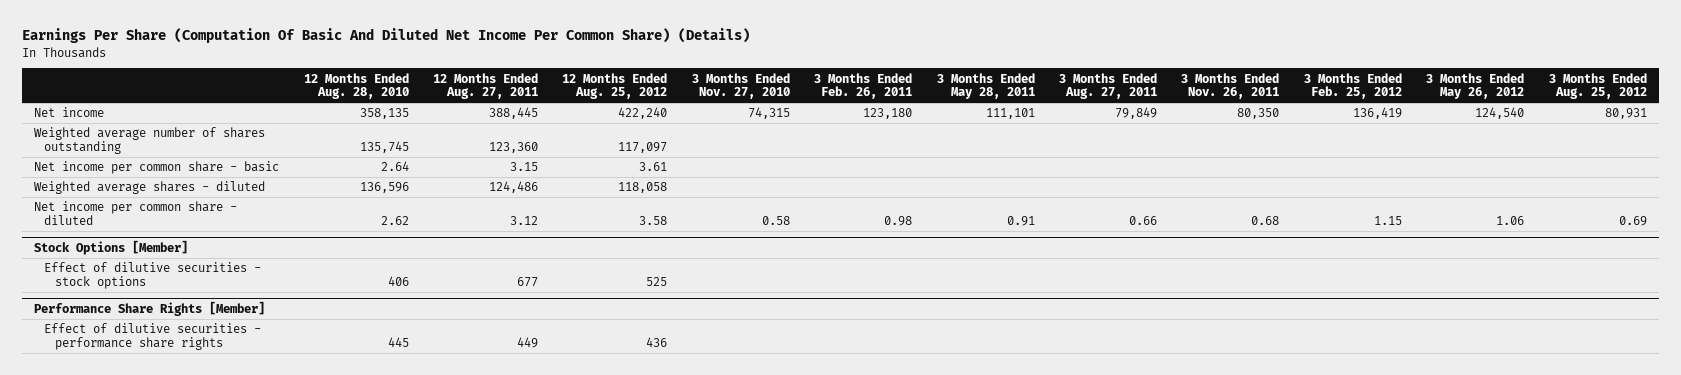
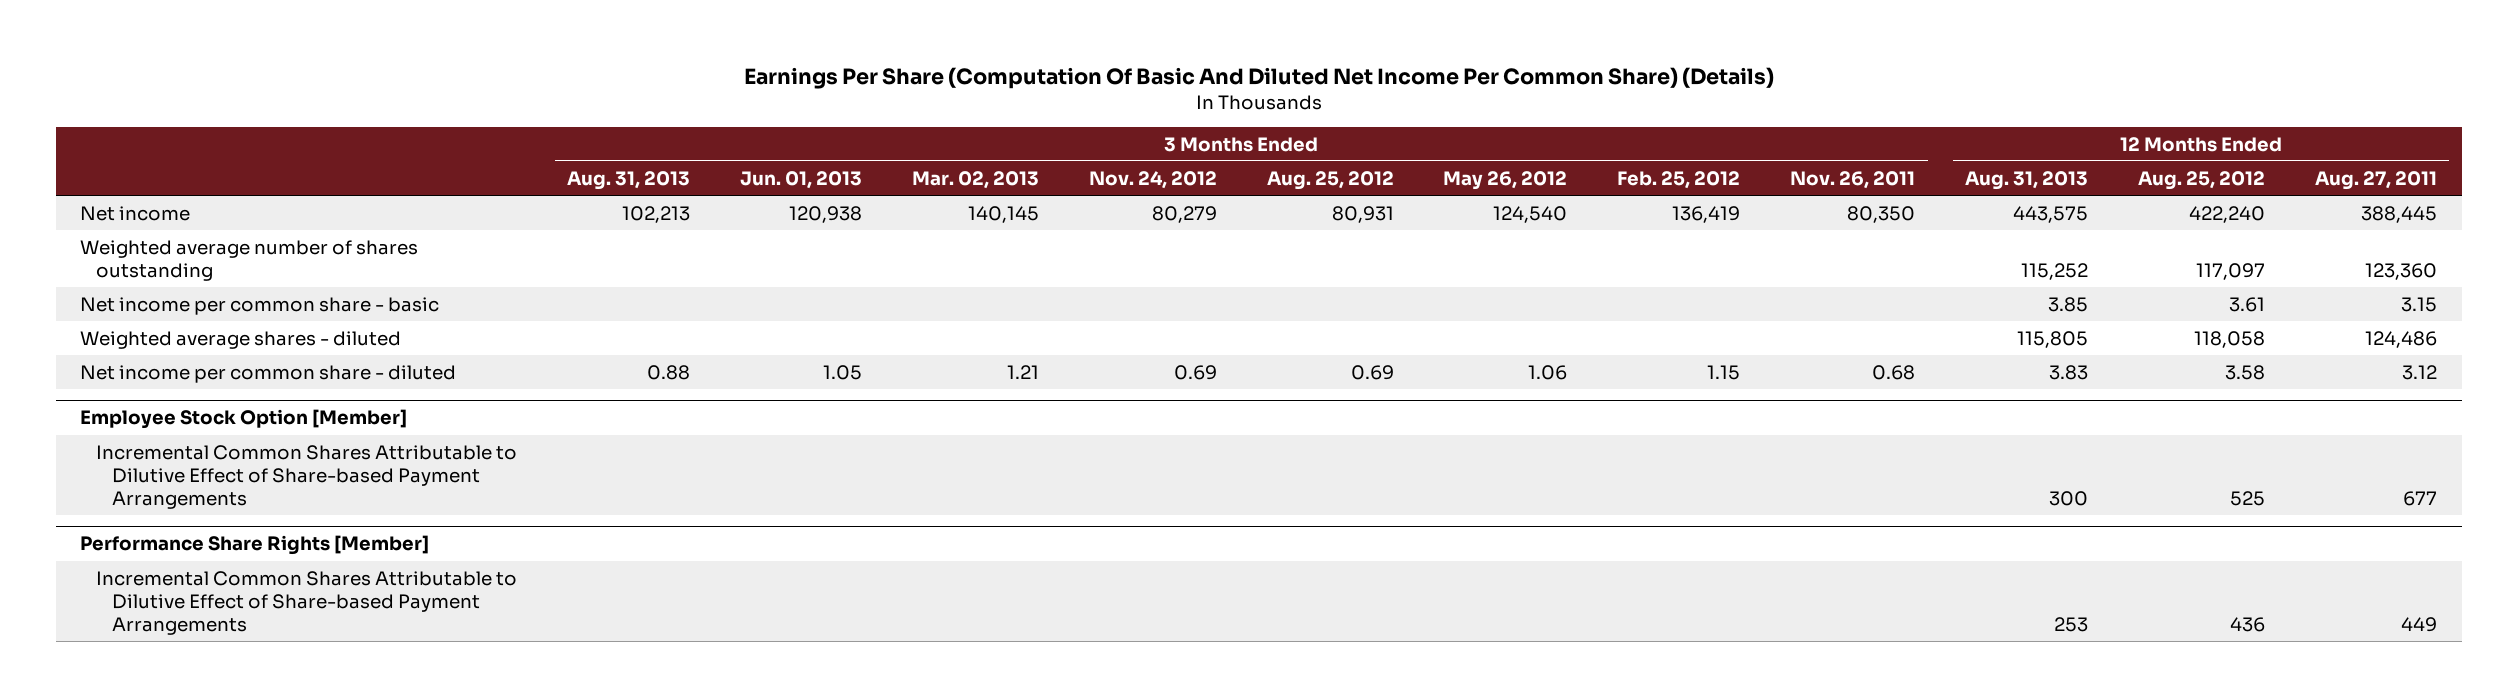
- | 12 Months Ended Aug. 28, 2010 | 12 Months Ended Aug. 27, 2011 | 12 Months Ended Aug. 25, 2012 | 3 Months Ended Nov. 27, 2010 | 3 Months Ended Feb. 26, 2011 | 3 Months Ended May 28, 2011 | 3 Months Ended Aug. 27, 2011 | 3 Months Ended Nov. 26, 2011 | 3 Months Ended Feb. 25, 2012 | 3 Months Ended May 26, 2012 | 3 Months Ended Aug. 25, 2012
+ | 3 Months Ended Aug. 31, 2013 | 3 Months Ended Jun. 01, 2013 | 3 Months Ended Mar. 02, 2013 | 3 Months Ended Nov. 24, 2012 | 3 Months Ended Aug. 25, 2012 | 3 Months Ended May 26, 2012 | 3 Months Ended Feb. 25, 2012 | 3 Months Ended Nov. 26, 2011 | 12 Months Ended Aug. 31, 2013 | 12 Months Ended Aug. 25, 2012 | 12 Months Ended Aug. 27, 2011
- Stock Options [Member]
- Effect of dilutive securities - stock options | 406 | 677 | 525 | | | | | | | |
+ Employee Stock Option [Member]
+ Incremental Common Shares Attributable to Dilutive Effect of Share-based Payment Arrangements | | | | | | | | | 300 | 525 | 677
@ Performance Share Rights [Member]
- Effect of dilutive securities - performance share rights | 445 | 449 | 436 | | | | | | | |
+ Incremental Common Shares Attributable to Dilutive Effect of Share-based Payment Arrangements | | | | | | | | | 253 | 436 | 449

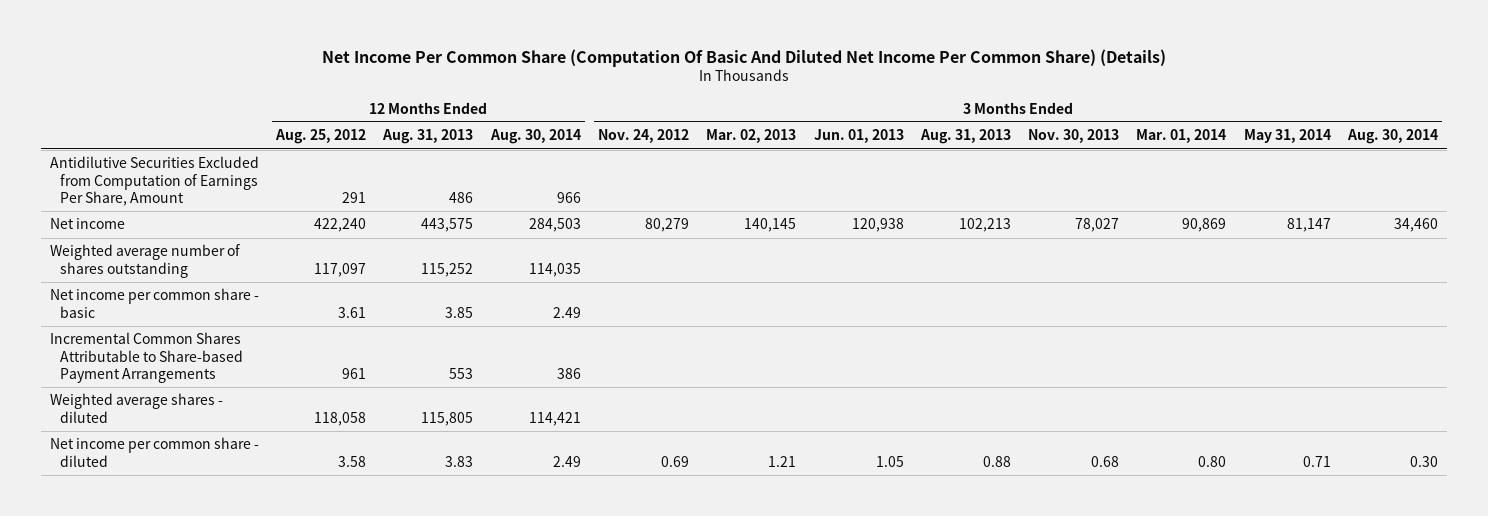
- Earnings Per Share (Computation Of Basic And Diluted Net Income Per Common Share) (Details)
+ Net Income Per Common Share (Computation Of Basic And Diluted Net Income Per Common Share) (Details)
- | 3 Months Ended Aug. 31, 2013 | 3 Months Ended Jun. 01, 2013 | 3 Months Ended Mar. 02, 2013 | 3 Months Ended Nov. 24, 2012 | 3 Months Ended Aug. 25, 2012 | 3 Months Ended May 26, 2012 | 3 Months Ended Feb. 25, 2012 | 3 Months Ended Nov. 26, 2011 | 12 Months Ended Aug. 31, 2013 | 12 Months Ended Aug. 25, 2012 | 12 Months Ended Aug. 27, 2011
+ | 12 Months Ended Aug. 25, 2012 | 12 Months Ended Aug. 31, 2013 | 12 Months Ended Aug. 30, 2014 | 3 Months Ended Nov. 24, 2012 | 3 Months Ended Mar. 02, 2013 | 3 Months Ended Jun. 01, 2013 | 3 Months Ended Aug. 31, 2013 | 3 Months Ended Nov. 30, 2013 | 3 Months Ended Mar. 01, 2014 | 3 Months Ended May 31, 2014 | 3 Months Ended Aug. 30, 2014
+ Antidilutive Securities Excluded from Computation of Earnings Per Share, Amount | 291 | 486 | 966 | | | | | | | |
+ Incremental Common Shares Attributable to Share-based Payment Arrangements | 961 | 553 | 386 | | | | | | | |
- Employee Stock Option [Member]
- Incremental Common Shares Attributable to Dilutive Effect of Share-based Payment Arrangements | | | | | | | | | 300 | 525 | 677
- Performance Share Rights [Member]
- Incremental Common Shares Attributable to Dilutive Effect of Share-based Payment Arrangements | | | | | | | | | 253 | 436 | 449

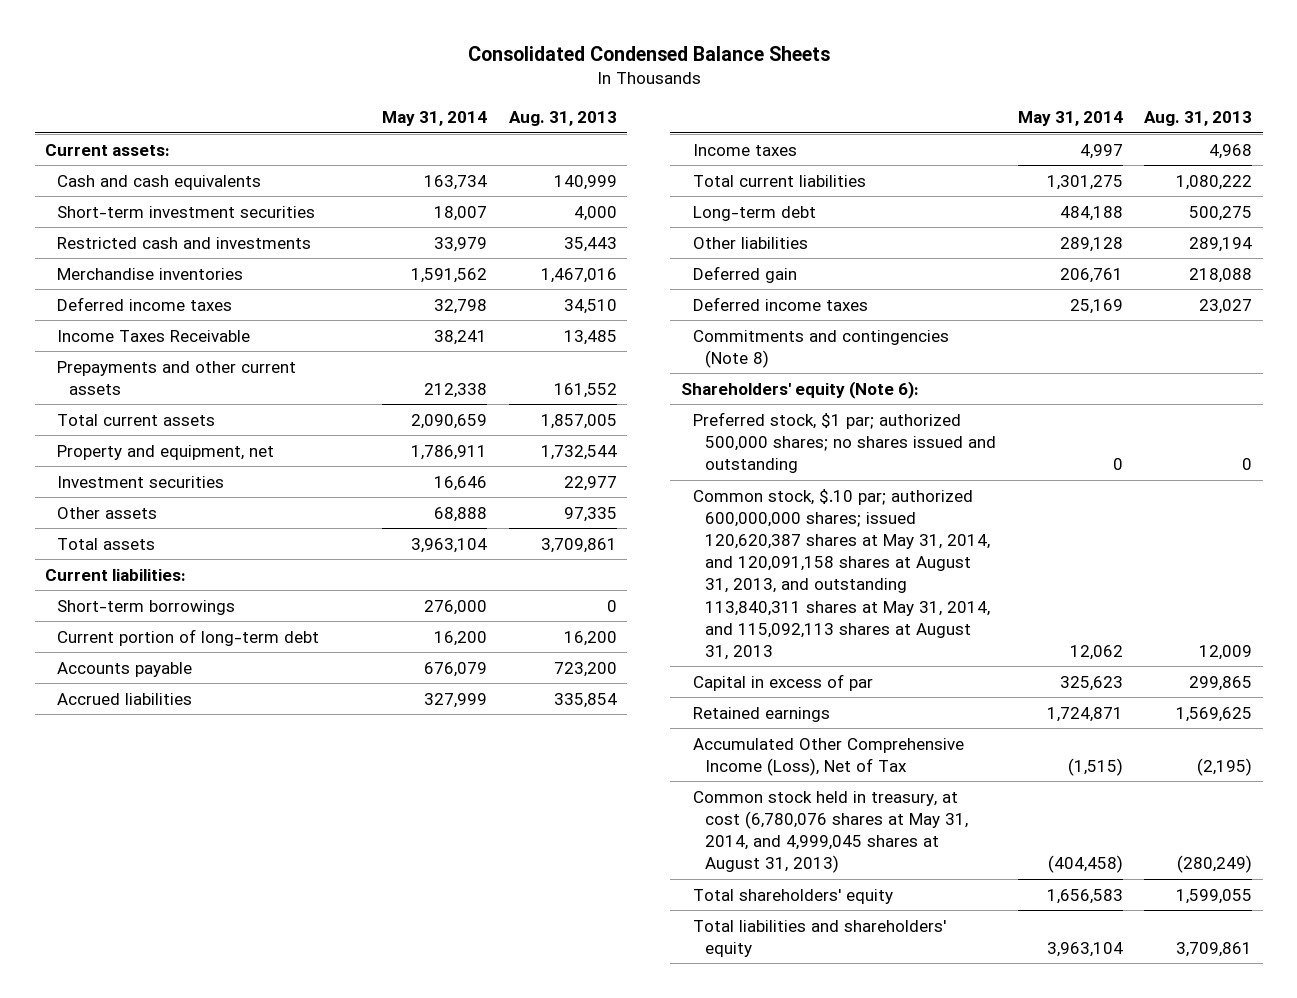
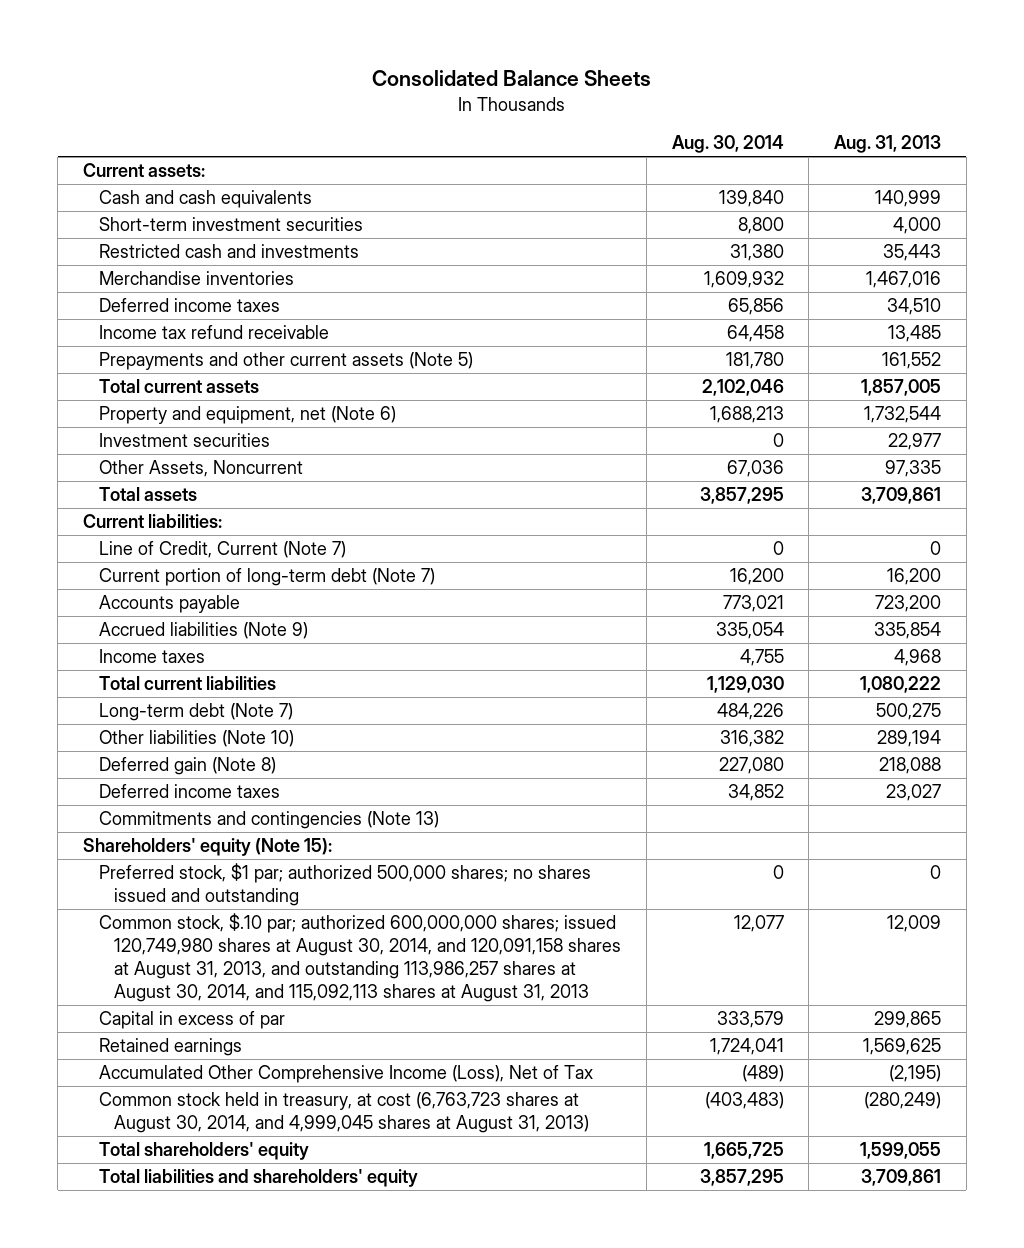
- Consolidated Condensed Balance Sheets
+ Consolidated Balance Sheets
- | May 31, 2014 | Aug. 31, 2013
+ | Aug. 30, 2014 | Aug. 31, 2013
- Income Taxes Receivable | 38,241 | 13,485
- Prepayments and other current assets | 212,338 | 161,552
+ Income tax refund receivable | 64,458 | 13,485
+ Prepayments and other current assets (Note 5) | 181,780 | 161,552
- Property and equipment, net | 1,786,911 | 1,732,544
+ Property and equipment, net (Note 6) | 1,688,213 | 1,732,544
- Other assets | 68,888 | 97,335
+ Other Assets, Noncurrent | 67,036 | 97,335
- Short-term borrowings | 276,000 | 0
- Current portion of long-term debt | 16,200 | 16,200
+ Line of Credit, Current (Note 7) | 0 | 0
+ Current portion of long-term debt (Note 7) | 16,200 | 16,200
- Accrued liabilities | 327,999 | 335,854
+ Accrued liabilities (Note 9) | 335,054 | 335,854
- Long-term debt | 484,188 | 500,275
- Other liabilities | 289,128 | 289,194
- Deferred gain | 206,761 | 218,088
+ Long-term debt (Note 7) | 484,226 | 500,275
+ Other liabilities (Note 10) | 316,382 | 289,194
+ Deferred gain (Note 8) | 227,080 | 218,088
- Commitments and contingencies (Note 8)
- Shareholders' equity (Note 6):
+ Commitments and contingencies (Note 13)
+ Shareholders' equity (Note 15):
- Common stock, $.10 par; authorized 600,000,000 shares; issued 120,620,387 shares at May 31, 2014, and 120,091,158 shares at August 31, 2013, and outstanding 113,840,311 shares at May 31, 2014, and 115,092,113 shares at August 31, 2013 | 12,062 | 12,009
+ Common stock, $.10 par; authorized 600,000,000 shares; issued 120,749,980 shares at August 30, 2014, and 120,091,158 shares at August 31, 2013, and outstanding 113,986,257 shares at August 30, 2014, and 115,092,113 shares at August 31, 2013 | 12,077 | 12,009
- Common stock held in treasury, at cost (6,780,076 shares at May 31, 2014, and 4,999,045 shares at August 31, 2013) | (404,458) | (280,249)
+ Common stock held in treasury, at cost (6,763,723 shares at August 30, 2014, and 4,999,045 shares at August 31, 2013) | (403,483) | (280,249)

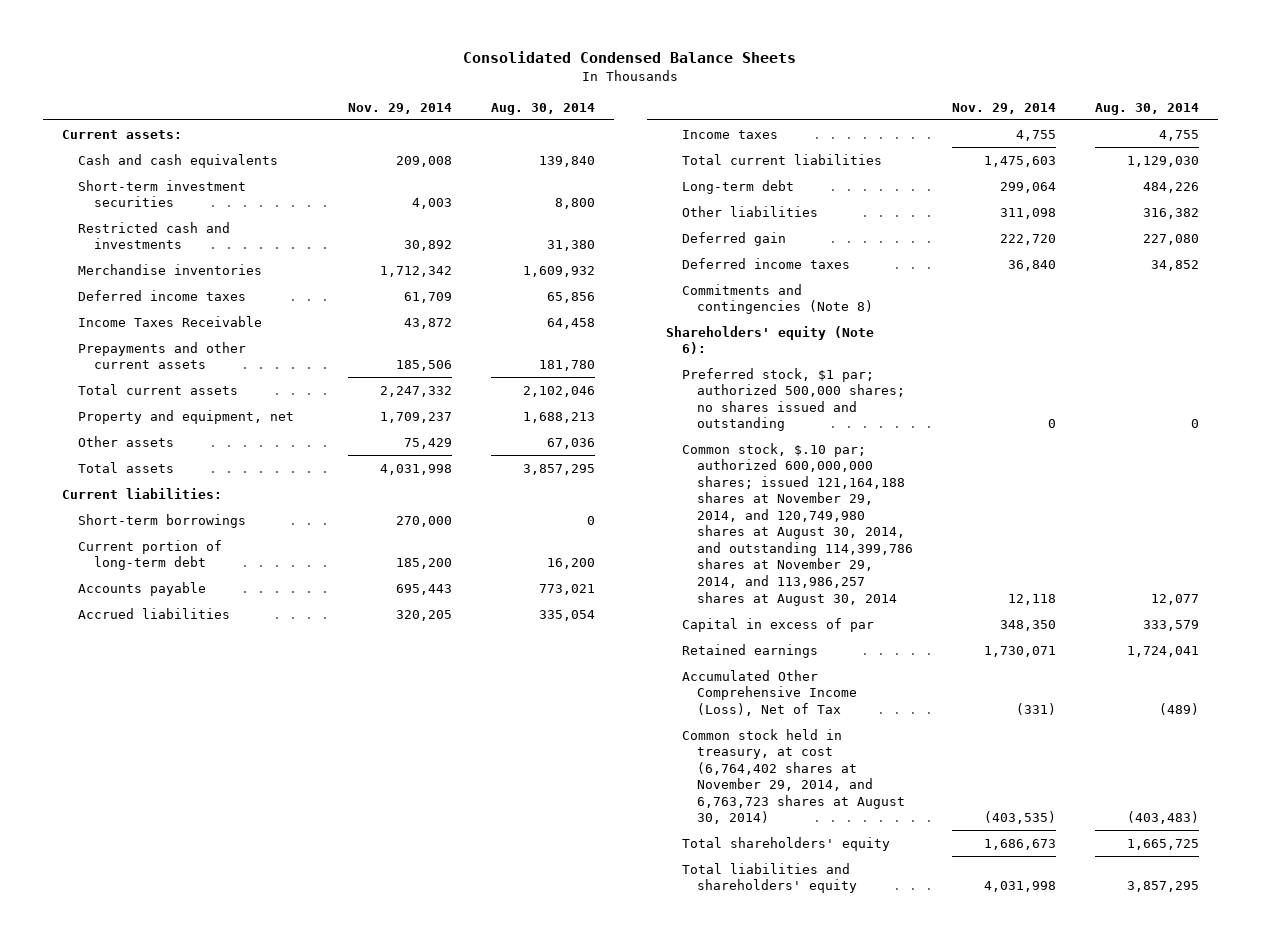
- Consolidated Balance Sheets
+ Consolidated Condensed Balance Sheets
- | Aug. 30, 2014 | Aug. 31, 2013
+ | Nov. 29, 2014 | Aug. 30, 2014
- Income tax refund receivable | 64,458 | 13,485
- Prepayments and other current assets (Note 5) | 181,780 | 161,552
+ Income Taxes Receivable | 43,872 | 64,458
+ Prepayments and other current assets | 185,506 | 181,780
- Property and equipment, net (Note 6) | 1,688,213 | 1,732,544
- Investment securities | 0 | 22,977
- Other Assets, Noncurrent | 67,036 | 97,335
+ Property and equipment, net | 1,709,237 | 1,688,213
+ Other assets | 75,429 | 67,036
- Line of Credit, Current (Note 7) | 0 | 0
- Current portion of long-term debt (Note 7) | 16,200 | 16,200
+ Short-term borrowings | 270,000 | 0
+ Current portion of long-term debt | 185,200 | 16,200
- Accrued liabilities (Note 9) | 335,054 | 335,854
+ Accrued liabilities | 320,205 | 335,054
- Long-term debt (Note 7) | 484,226 | 500,275
- Other liabilities (Note 10) | 316,382 | 289,194
- Deferred gain (Note 8) | 227,080 | 218,088
+ Long-term debt | 299,064 | 484,226
+ Other liabilities | 311,098 | 316,382
+ Deferred gain | 222,720 | 227,080
- Commitments and contingencies (Note 13)
- Shareholders' equity (Note 15):
+ Commitments and contingencies (Note 8)
+ Shareholders' equity (Note 6):
- Common stock, $.10 par; authorized 600,000,000 shares; issued 120,749,980 shares at August 30, 2014, and 120,091,158 shares at August 31, 2013, and outstanding 113,986,257 shares at August 30, 2014, and 115,092,113 shares at August 31, 2013 | 12,077 | 12,009
+ Common stock, $.10 par; authorized 600,000,000 shares; issued 121,164,188 shares at November 29, 2014, and 120,749,980 shares at August 30, 2014, and outstanding 114,399,786 shares at November 29, 2014, and 113,986,257 shares at August 30, 2014 | 12,118 | 12,077
- Common stock held in treasury, at cost (6,763,723 shares at August 30, 2014, and 4,999,045 shares at August 31, 2013) | (403,483) | (280,249)
+ Common stock held in treasury, at cost (6,764,402 shares at November 29, 2014, and 6,763,723 shares at August 30, 2014) | (403,535) | (403,483)

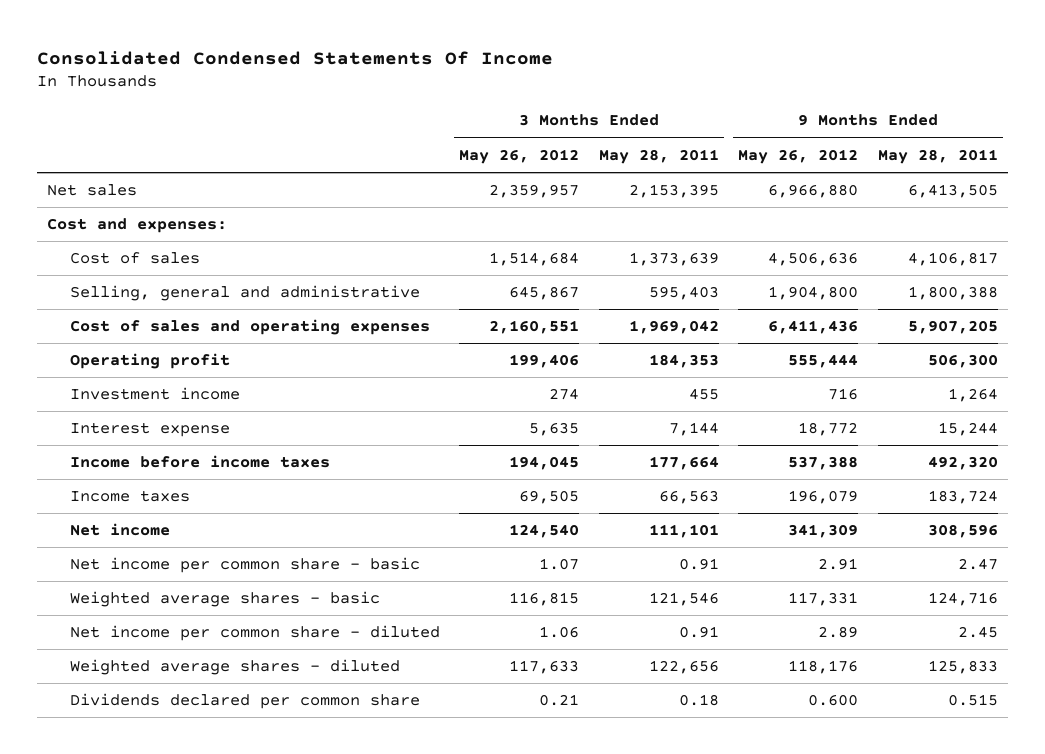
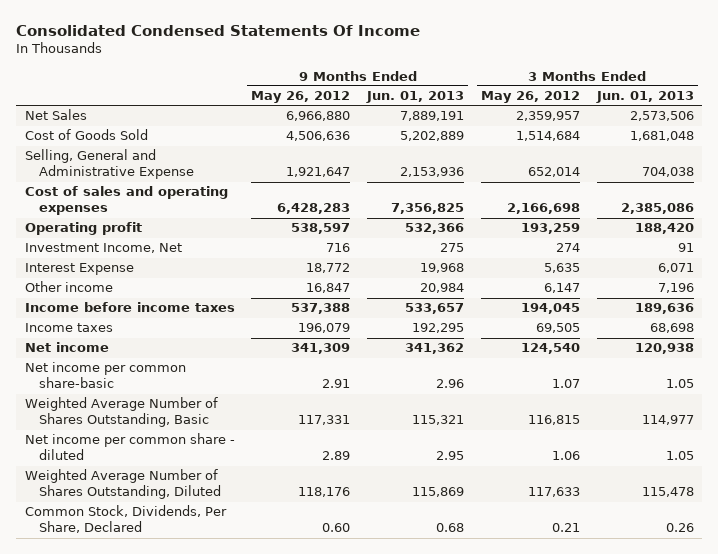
- | 3 Months Ended May 26, 2012 | 3 Months Ended May 28, 2011 | 9 Months Ended May 26, 2012 | 9 Months Ended May 28, 2011
+ | 9 Months Ended May 26, 2012 | 9 Months Ended Jun. 01, 2013 | 3 Months Ended May 26, 2012 | 3 Months Ended Jun. 01, 2013
- Net sales | 2,359,957 | 2,153,395 | 6,966,880 | 6,413,505
- Cost and expenses:
- Cost of sales | 1,514,684 | 1,373,639 | 4,506,636 | 4,106,817
- Selling, general and administrative | 645,867 | 595,403 | 1,904,800 | 1,800,388
- Cost of sales and operating expenses | 2,160,551 | 1,969,042 | 6,411,436 | 5,907,205
- Operating profit | 199,406 | 184,353 | 555,444 | 506,300
- Investment income | 274 | 455 | 716 | 1,264
- Interest expense | 5,635 | 7,144 | 18,772 | 15,244
+ Net Sales | 6,966,880 | 7,889,191 | 2,359,957 | 2,573,506
+ Cost of Goods Sold | 4,506,636 | 5,202,889 | 1,514,684 | 1,681,048
+ Selling, General and Administrative Expense | 1,921,647 | 2,153,936 | 652,014 | 704,038
+ Cost of sales and operating expenses | 6,428,283 | 7,356,825 | 2,166,698 | 2,385,086
+ Operating profit | 538,597 | 532,366 | 193,259 | 188,420
+ Investment Income, Net | 716 | 275 | 274 | 91
+ Interest Expense | 18,772 | 19,968 | 5,635 | 6,071
+ Other income | 16,847 | 20,984 | 6,147 | 7,196
- Net income per common share - basic | 1.07 | 0.91 | 2.91 | 2.47
- Weighted average shares - basic | 116,815 | 121,546 | 117,331 | 124,716
+ Net income per common share-basic | 2.91 | 2.96 | 1.07 | 1.05
+ Weighted Average Number of Shares Outstanding, Basic | 117,331 | 115,321 | 116,815 | 114,977
- Weighted average shares - diluted | 117,633 | 122,656 | 118,176 | 125,833
- Dividends declared per common share | 0.21 | 0.18 | 0.600 | 0.515
+ Weighted Average Number of Shares Outstanding, Diluted | 118,176 | 115,869 | 117,633 | 115,478
+ Common Stock, Dividends, Per Share, Declared | 0.60 | 0.68 | 0.21 | 0.26

